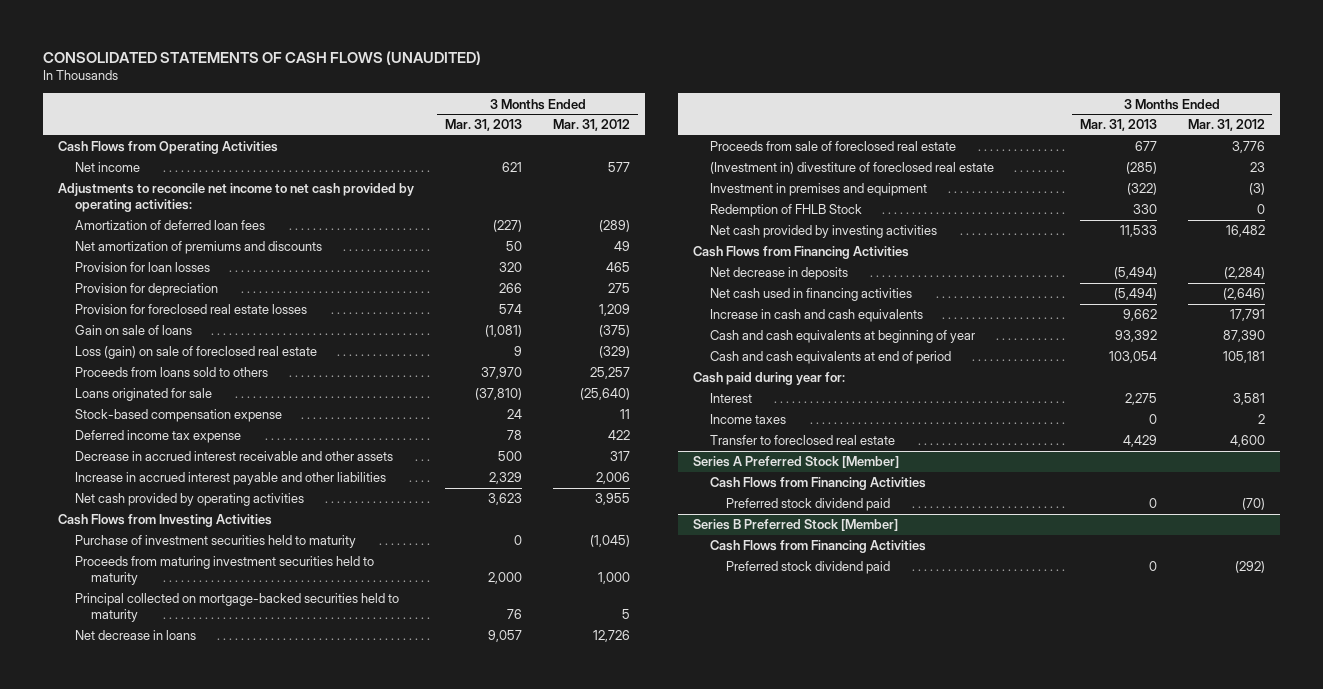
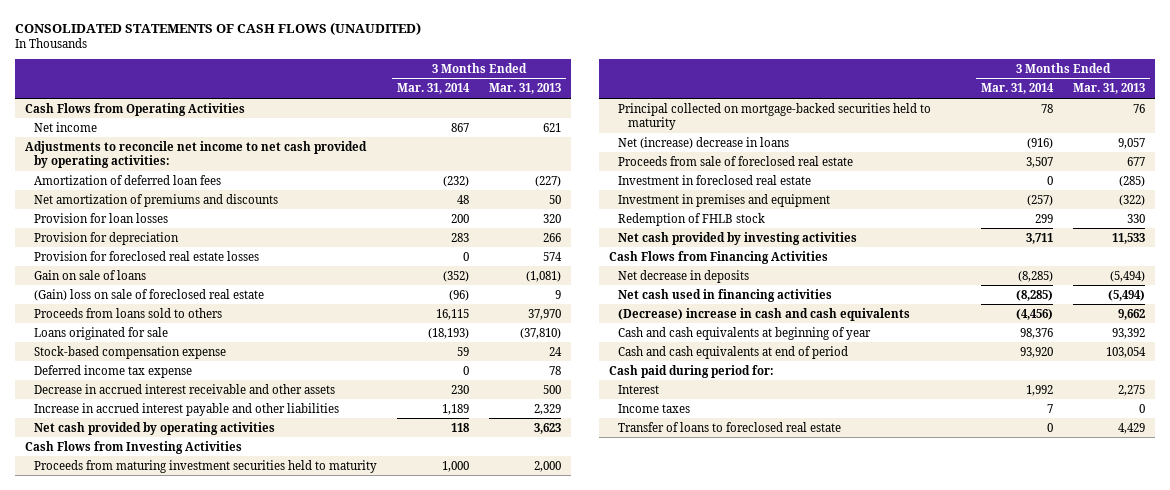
- | 3 Months Ended Mar. 31, 2013 | 3 Months Ended Mar. 31, 2012
+ | 3 Months Ended Mar. 31, 2014 | 3 Months Ended Mar. 31, 2013
- Loss (gain) on sale of foreclosed real estate | 9 | (329)
+ (Gain) loss on sale of foreclosed real estate | (96) | 9
- Purchase of investment securities held to maturity | 0 | (1,045)
- Net decrease in loans | 9,057 | 12,726
+ Net (increase) decrease in loans | (916) | 9,057
- (Investment in) divestiture of foreclosed real estate | (285) | 23
+ Investment in foreclosed real estate | 0 | (285)
- Redemption of FHLB Stock | 330 | 0
+ Redemption of FHLB stock | 299 | 330
- Increase in cash and cash equivalents | 9,662 | 17,791
+ (Decrease) increase in cash and cash equivalents | (4,456) | 9,662
- Cash paid during year for:
+ Cash paid during period for:
- Transfer to foreclosed real estate | 4,429 | 4,600
- Series A Preferred Stock [Member]
- Cash Flows from Financing Activities
- Preferred stock dividend paid | 0 | (70)
- Series B Preferred Stock [Member]
- Cash Flows from Financing Activities
- Preferred stock dividend paid | 0 | (292)
+ Transfer of loans to foreclosed real estate | 0 | 4,429

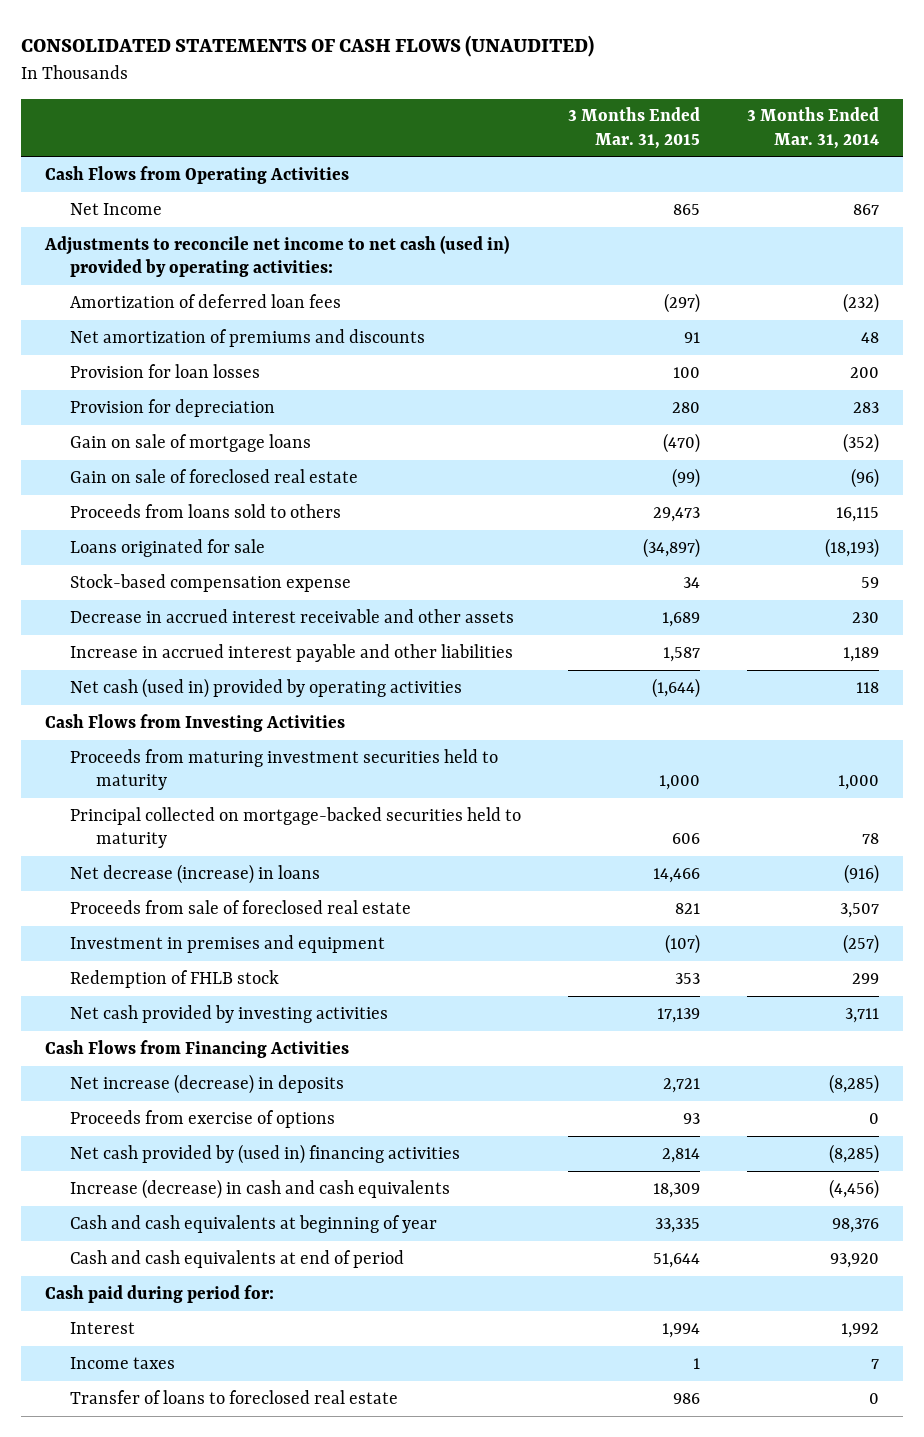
- | 3 Months Ended Mar. 31, 2014 | 3 Months Ended Mar. 31, 2013
+ | 3 Months Ended Mar. 31, 2015 | 3 Months Ended Mar. 31, 2014
- Net income | 867 | 621
- Adjustments to reconcile net income to net cash provided by operating activities:
+ Net Income | 865 | 867
+ Adjustments to reconcile net income to net cash (used in) provided by operating activities:
- Provision for foreclosed real estate losses | 0 | 574
- Gain on sale of loans | (352) | (1,081)
- (Gain) loss on sale of foreclosed real estate | (96) | 9
+ Gain on sale of mortgage loans | (470) | (352)
+ Gain on sale of foreclosed real estate | (99) | (96)
- Deferred income tax expense | 0 | 78
- Net cash provided by operating activities | 118 | 3,623
+ Net cash (used in) provided by operating activities | (1,644) | 118
- Net (increase) decrease in loans | (916) | 9,057
+ Net decrease (increase) in loans | 14,466 | (916)
- Investment in foreclosed real estate | 0 | (285)
- Net decrease in deposits | (8,285) | (5,494)
- Net cash used in financing activities | (8,285) | (5,494)
- (Decrease) increase in cash and cash equivalents | (4,456) | 9,662
+ Net increase (decrease) in deposits | 2,721 | (8,285)
+ Proceeds from exercise of options | 93 | 0
+ Net cash provided by (used in) financing activities | 2,814 | (8,285)
+ Increase (decrease) in cash and cash equivalents | 18,309 | (4,456)

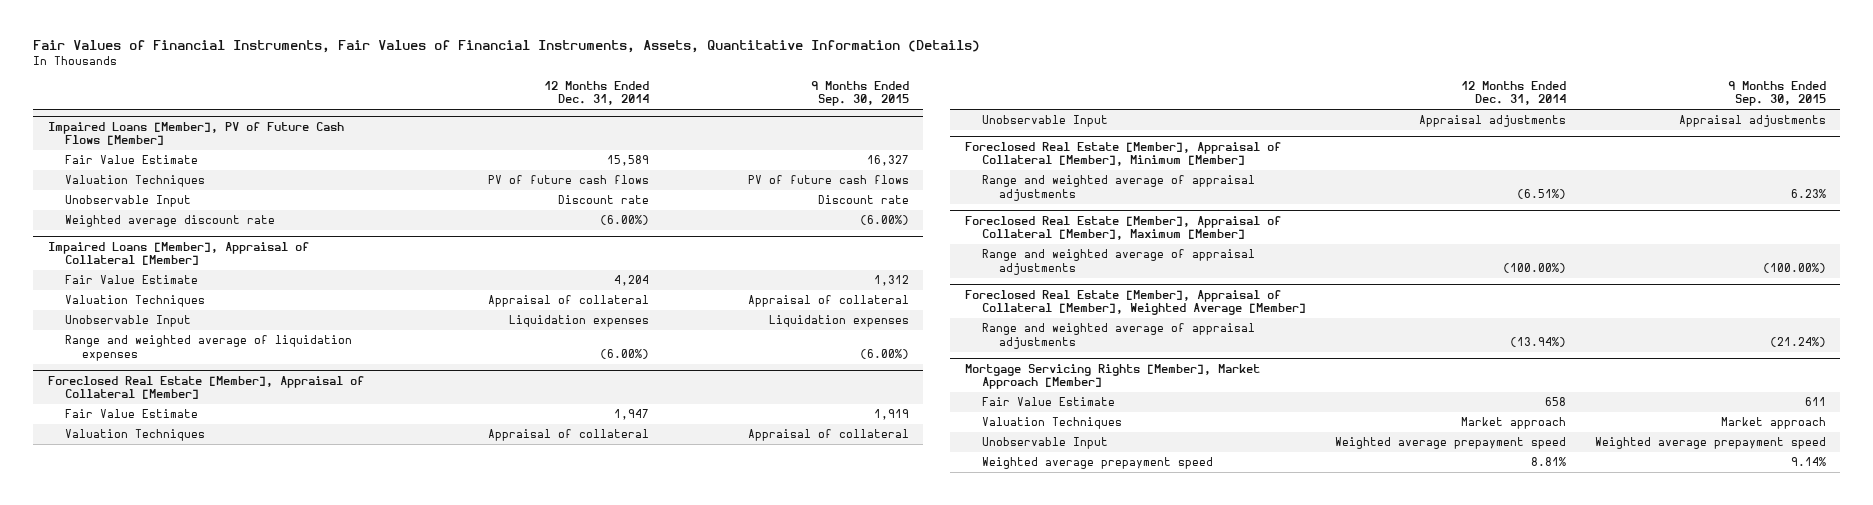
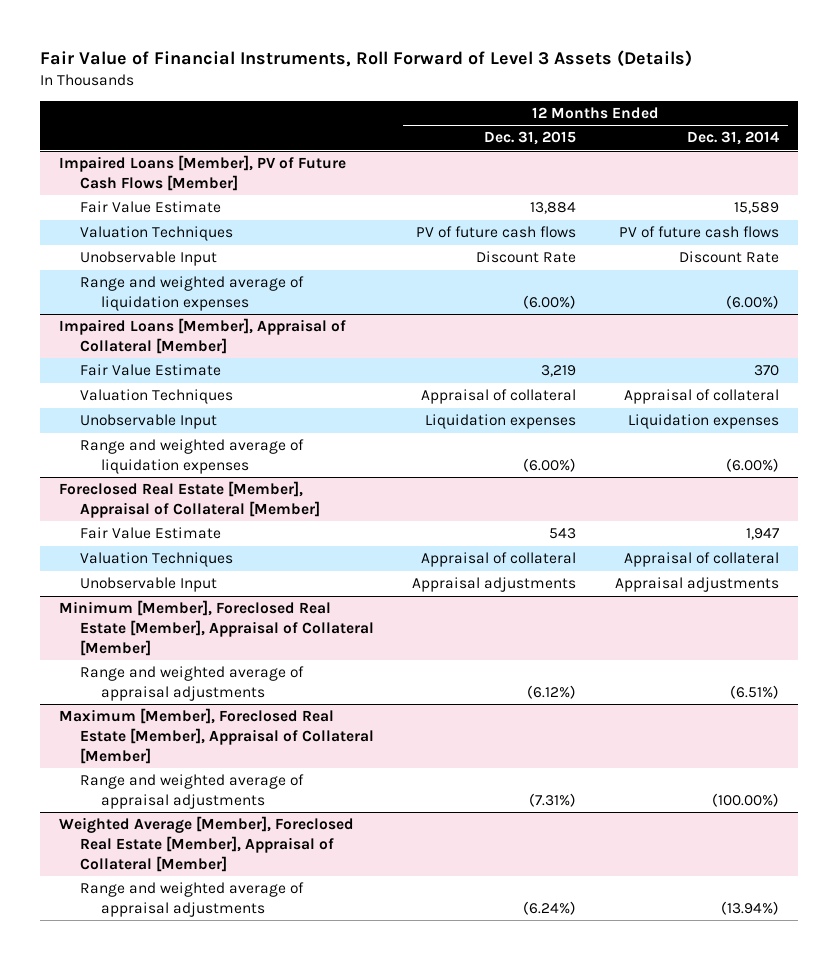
- Fair Values of Financial Instruments, Fair Values of Financial Instruments, Assets, Quantitative Information (Details)
+ Fair Value of Financial Instruments, Roll Forward of Level 3 Assets (Details)
- | 12 Months Ended Dec. 31, 2014 | 9 Months Ended Sep. 30, 2015
+ | 12 Months Ended Dec. 31, 2015 | 12 Months Ended Dec. 31, 2014
@ Impaired Loans [Member], PV of Future Cash Flows [Member]
- Unobservable Input | Discount rate | Discount rate
- Weighted average discount rate | (6.00%) | (6.00%)
+ Unobservable Input | Discount Rate | Discount Rate
+ Range and weighted average of liquidation expenses | (6.00%) | (6.00%)
@ Impaired Loans [Member], Appraisal of Collateral [Member]
- Fair Value Estimate | 4,204 | 1,312
+ Fair Value Estimate | 3,219 | 370
- Foreclosed Real Estate [Member], Appraisal of Collateral [Member], Minimum [Member]
+ Minimum [Member], Foreclosed Real Estate [Member], Appraisal of Collateral [Member]
- Foreclosed Real Estate [Member], Appraisal of Collateral [Member], Maximum [Member]
+ Maximum [Member], Foreclosed Real Estate [Member], Appraisal of Collateral [Member]
- Foreclosed Real Estate [Member], Appraisal of Collateral [Member], Weighted Average [Member]
+ Weighted Average [Member], Foreclosed Real Estate [Member], Appraisal of Collateral [Member]
- Mortgage Servicing Rights [Member], Market Approach [Member]
- Fair Value Estimate | 658 | 611
- Valuation Techniques | Market approach | Market approach
- Unobservable Input | Weighted average prepayment speed | Weighted average prepayment speed
- Weighted average prepayment speed | 8.81% | 9.14%

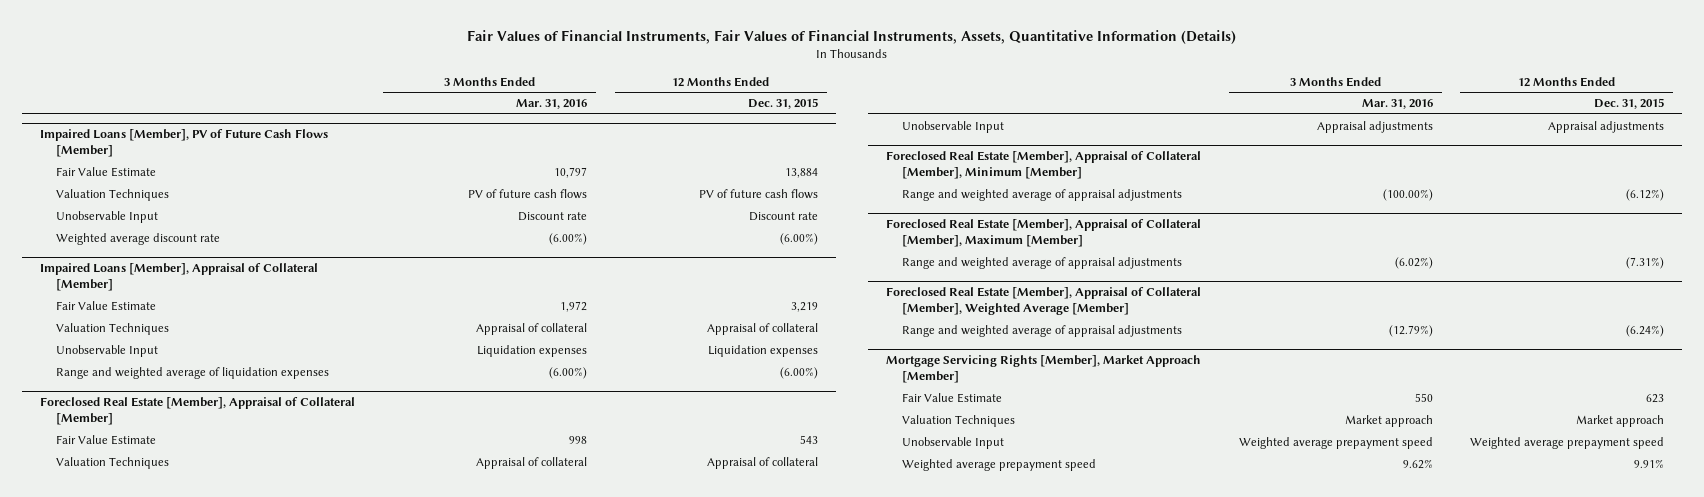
- Fair Value of Financial Instruments, Roll Forward of Level 3 Assets (Details)
+ Fair Values of Financial Instruments, Fair Values of Financial Instruments, Assets, Quantitative Information (Details)
- | 12 Months Ended Dec. 31, 2015 | 12 Months Ended Dec. 31, 2014
+ | 3 Months Ended Mar. 31, 2016 | 12 Months Ended Dec. 31, 2015
@ Impaired Loans [Member], PV of Future Cash Flows [Member]
- Unobservable Input | Discount Rate | Discount Rate
- Range and weighted average of liquidation expenses | (6.00%) | (6.00%)
+ Unobservable Input | Discount rate | Discount rate
+ Weighted average discount rate | (6.00%) | (6.00%)
- Minimum [Member], Foreclosed Real Estate [Member], Appraisal of Collateral [Member]
+ Foreclosed Real Estate [Member], Appraisal of Collateral [Member], Minimum [Member]
- Maximum [Member], Foreclosed Real Estate [Member], Appraisal of Collateral [Member]
+ Foreclosed Real Estate [Member], Appraisal of Collateral [Member], Maximum [Member]
- Weighted Average [Member], Foreclosed Real Estate [Member], Appraisal of Collateral [Member]
+ Foreclosed Real Estate [Member], Appraisal of Collateral [Member], Weighted Average [Member]
+ Mortgage Servicing Rights [Member], Market Approach [Member]
+ Fair Value Estimate | 550 | 623
+ Valuation Techniques | Market approach | Market approach
+ Unobservable Input | Weighted average prepayment speed | Weighted average prepayment speed
+ Weighted average prepayment speed | 9.62% | 9.91%

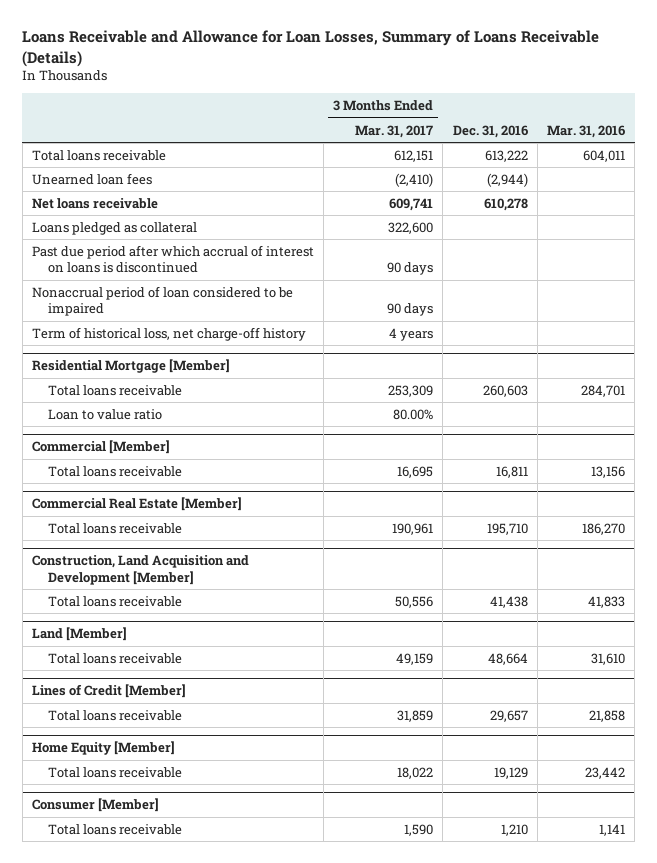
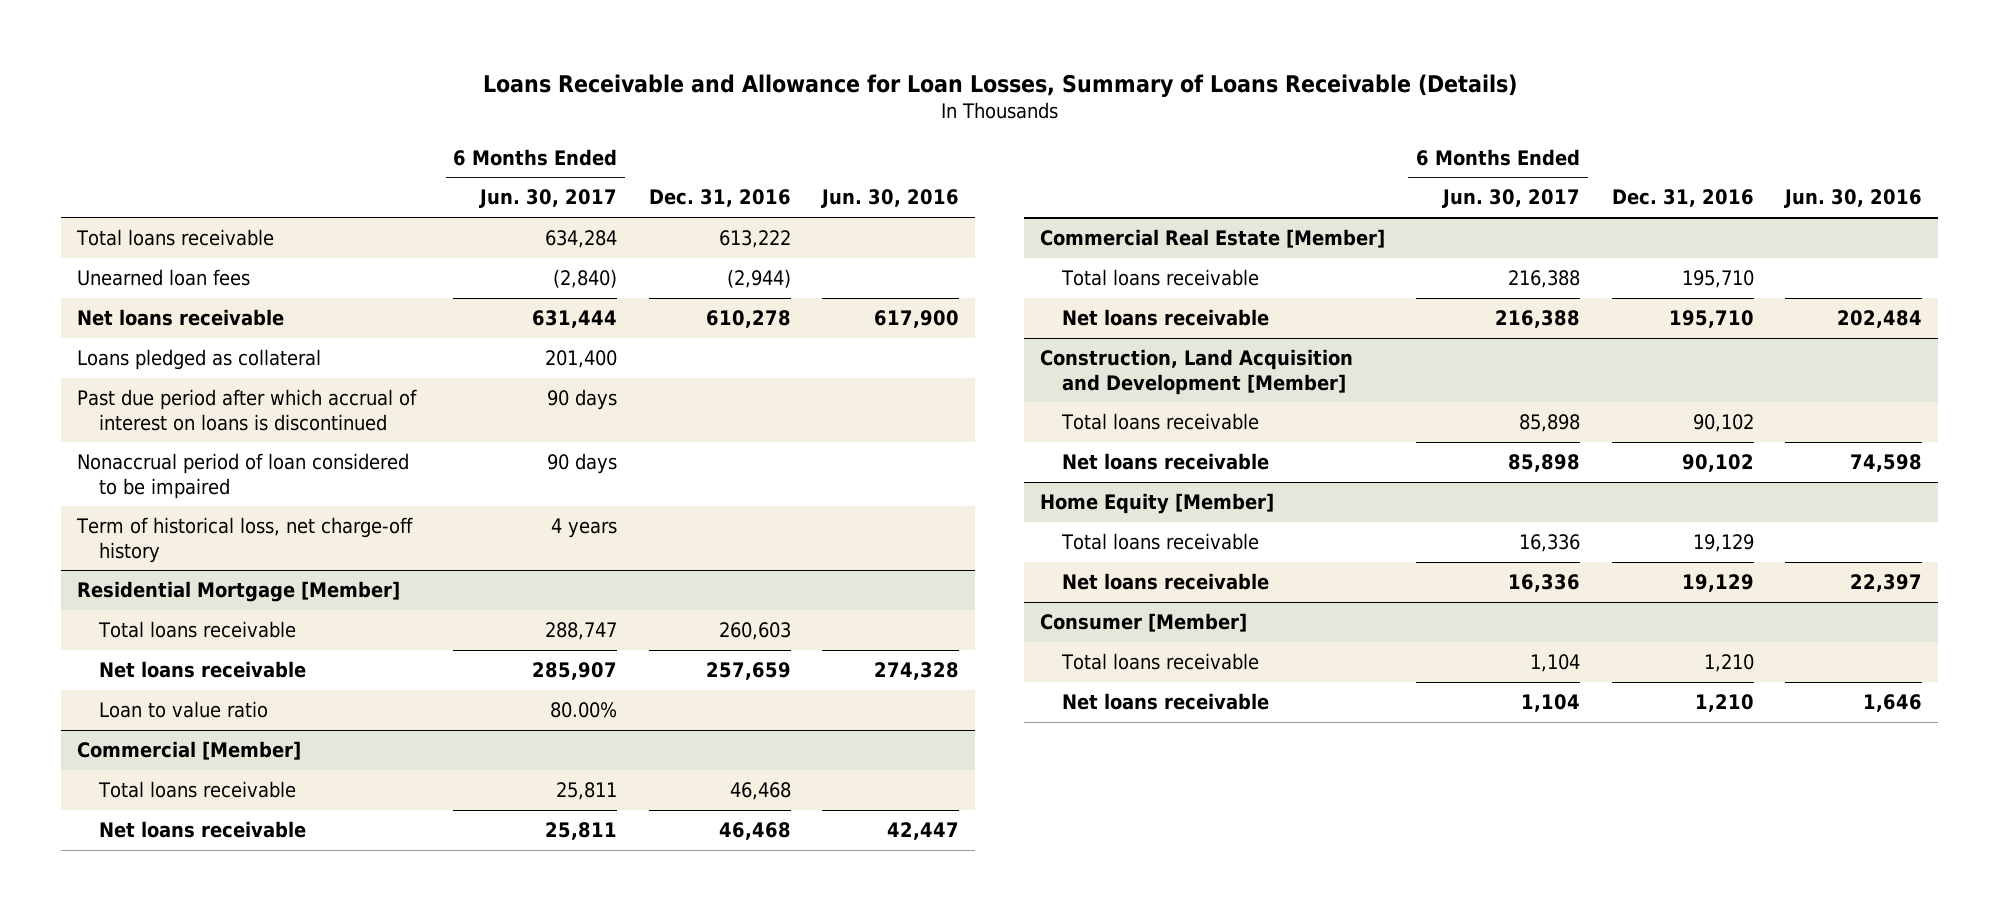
- | 3 Months Ended Mar. 31, 2017 | Dec. 31, 2016 | Mar. 31, 2016
+ | 6 Months Ended Jun. 30, 2017 | Dec. 31, 2016 | Jun. 30, 2016
@ Residential Mortgage [Member]
+ Net loans receivable | 285,907 | 257,659 | 274,328
@ Commercial [Member]
- Total loans receivable | 16,695 | 16,811 | 13,156
+ Total loans receivable | 25,811 | 46,468 |
+ Net loans receivable | 25,811 | 46,468 | 42,447
@ Commercial Real Estate [Member]
+ Net loans receivable | 216,388 | 195,710 | 202,484
@ Construction, Land Acquisition and Development [Member]
- Total loans receivable | 50,556 | 41,438 | 41,833
- Land [Member]
- Total loans receivable | 49,159 | 48,664 | 31,610
- Lines of Credit [Member]
- Total loans receivable | 31,859 | 29,657 | 21,858
@ Construction, Land Acquisition and Development [Member]
+ Total loans receivable | 85,898 | 90,102 |
+ Net loans receivable | 85,898 | 90,102 | 74,598
@ Home Equity [Member]
+ Net loans receivable | 16,336 | 19,129 | 22,397
@ Consumer [Member]
+ Net loans receivable | 1,104 | 1,210 | 1,646

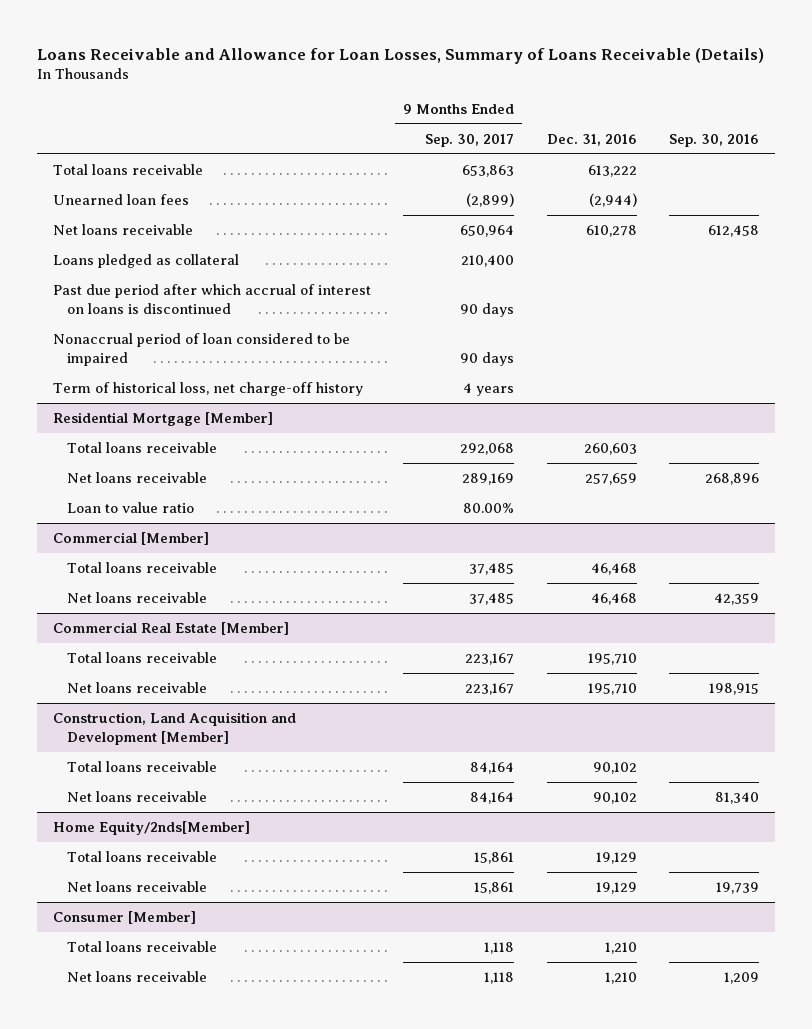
- | 6 Months Ended Jun. 30, 2017 | Dec. 31, 2016 | Jun. 30, 2016
+ | 9 Months Ended Sep. 30, 2017 | Dec. 31, 2016 | Sep. 30, 2016
- Home Equity [Member]
+ Home Equity/2nds[Member]

